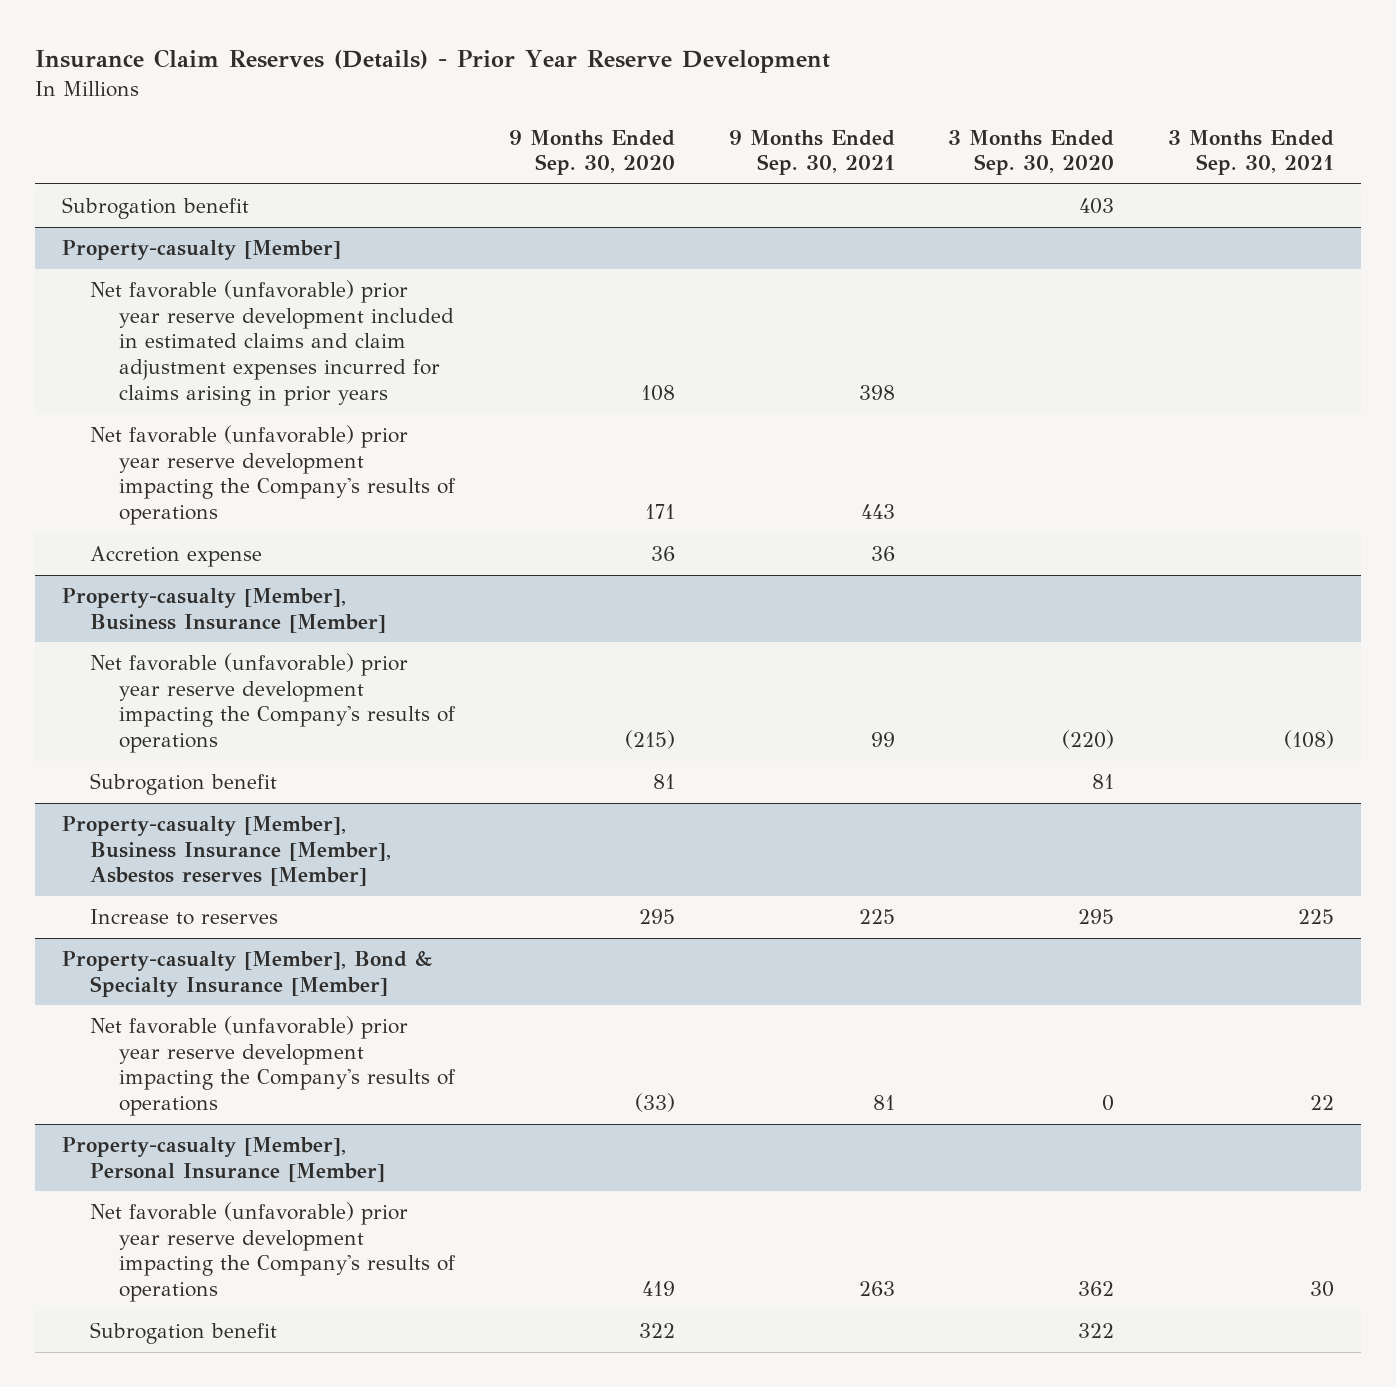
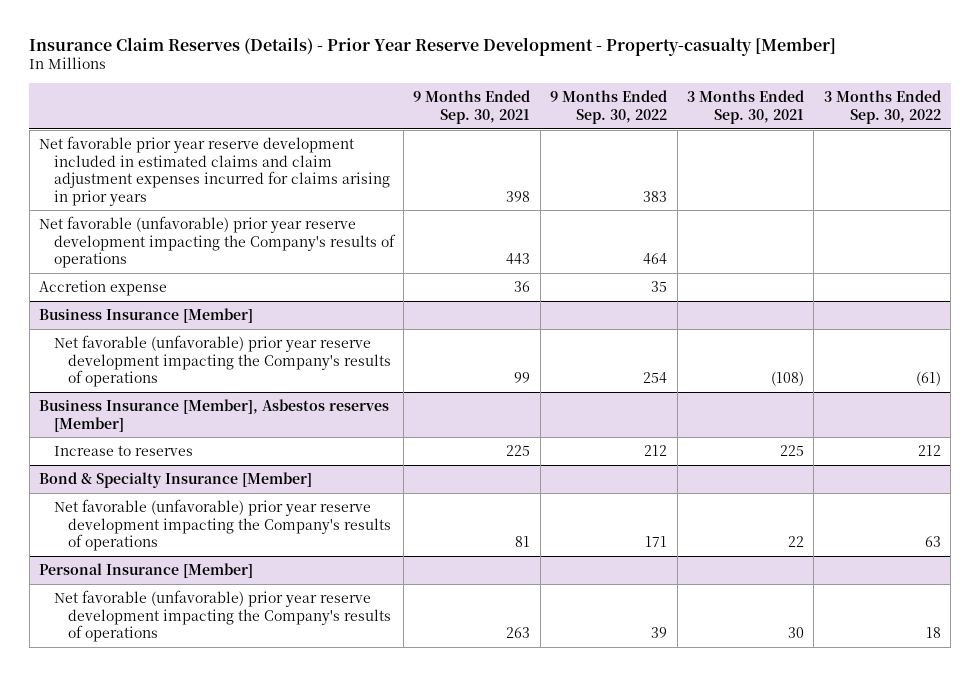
- Insurance Claim Reserves (Details) - Prior Year Reserve Development
+ Insurance Claim Reserves (Details) - Prior Year Reserve Development - Property-casualty [Member]
- | 9 Months Ended Sep. 30, 2020 | 9 Months Ended Sep. 30, 2021 | 3 Months Ended Sep. 30, 2020 | 3 Months Ended Sep. 30, 2021
+ | 9 Months Ended Sep. 30, 2021 | 9 Months Ended Sep. 30, 2022 | 3 Months Ended Sep. 30, 2021 | 3 Months Ended Sep. 30, 2022
- Subrogation benefit | | | 403 |
- Property-casualty [Member]
- Net favorable (unfavorable) prior year reserve development included in estimated claims and claim adjustment expenses incurred for claims arising in prior years | 108 | 398 | |
+ Net favorable prior year reserve development included in estimated claims and claim adjustment expenses incurred for claims arising in prior years | 398 | 383 | |
- Property-casualty [Member], Business Insurance [Member]
+ Business Insurance [Member]
- Subrogation benefit | 81 | | 81 |
- Property-casualty [Member], Business Insurance [Member], Asbestos reserves [Member]
+ Business Insurance [Member], Asbestos reserves [Member]
- Property-casualty [Member], Bond & Specialty Insurance [Member]
+ Bond & Specialty Insurance [Member]
- Property-casualty [Member], Personal Insurance [Member]
+ Personal Insurance [Member]
- Subrogation benefit | 322 | | 322 |

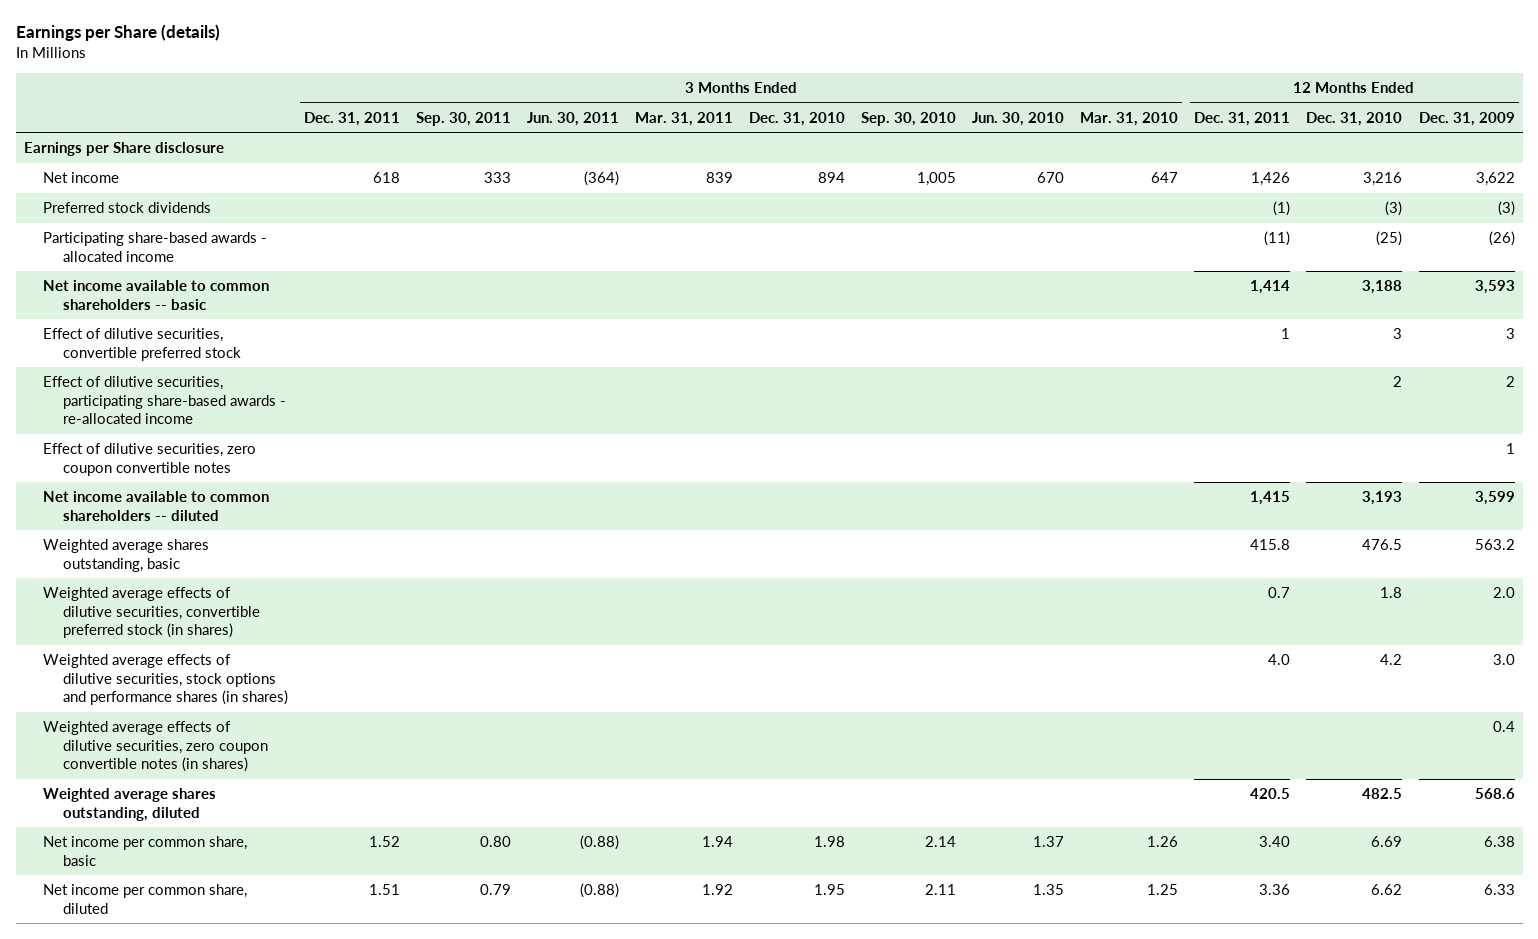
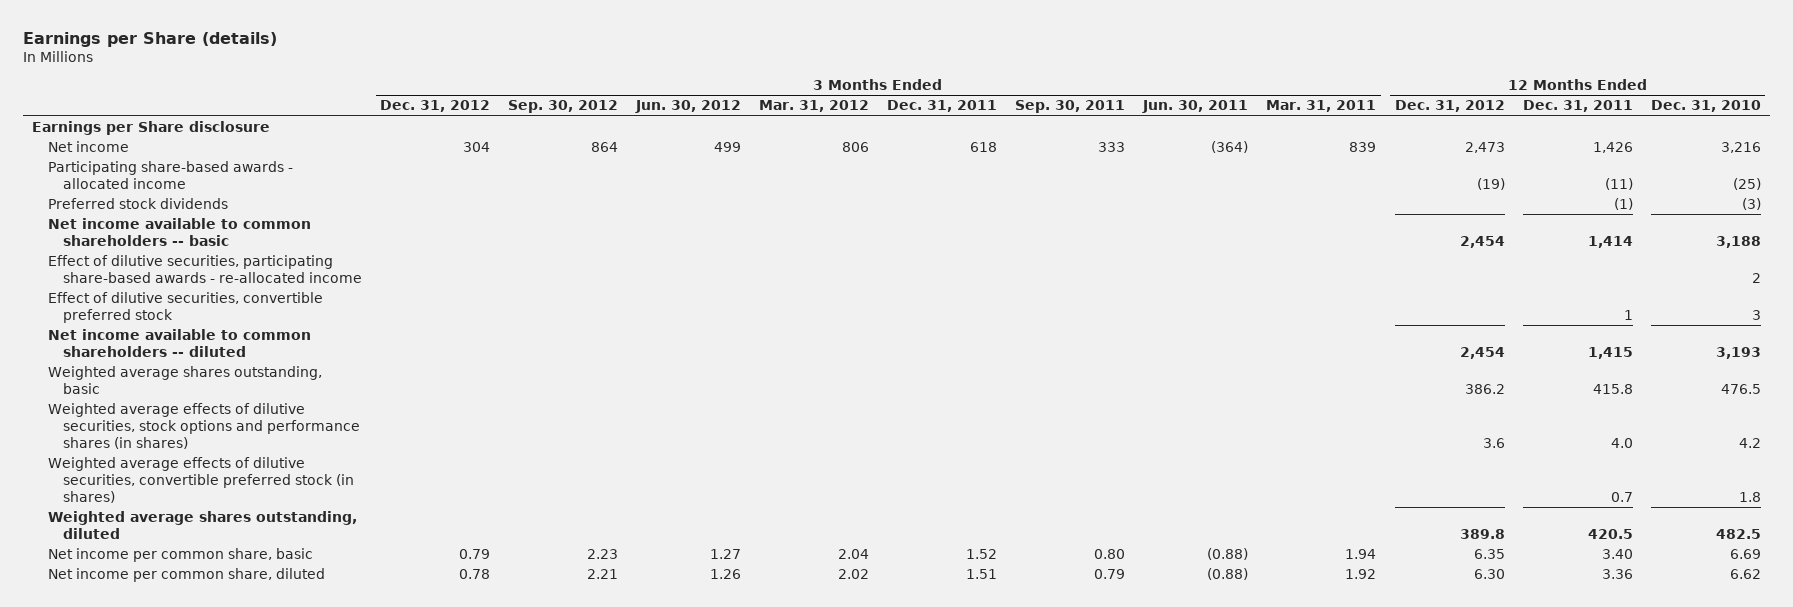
- | 3 Months Ended Dec. 31, 2011 | 3 Months Ended Sep. 30, 2011 | 3 Months Ended Jun. 30, 2011 | 3 Months Ended Mar. 31, 2011 | 3 Months Ended Dec. 31, 2010 | 3 Months Ended Sep. 30, 2010 | 3 Months Ended Jun. 30, 2010 | 3 Months Ended Mar. 31, 2010 | 12 Months Ended Dec. 31, 2011 | 12 Months Ended Dec. 31, 2010 | 12 Months Ended Dec. 31, 2009
+ | 3 Months Ended Dec. 31, 2012 | 3 Months Ended Sep. 30, 2012 | 3 Months Ended Jun. 30, 2012 | 3 Months Ended Mar. 31, 2012 | 3 Months Ended Dec. 31, 2011 | 3 Months Ended Sep. 30, 2011 | 3 Months Ended Jun. 30, 2011 | 3 Months Ended Mar. 31, 2011 | 12 Months Ended Dec. 31, 2012 | 12 Months Ended Dec. 31, 2011 | 12 Months Ended Dec. 31, 2010
moved down: Preferred stock dividends | | | | | | | | | | (1) | (3)
- Effect of dilutive securities, zero coupon convertible notes | | | | | | | | | | | 1
moved down: Effect of dilutive securities, convertible preferred stock | | | | | | | | | | 1 | 3
- Weighted average effects of dilutive securities, zero coupon convertible notes (in shares) | | | | | | | | | | | 0.4
moved down: Weighted average effects of dilutive securities, convertible preferred stock (in shares) | | | | | | | | | | 0.7 | 1.8

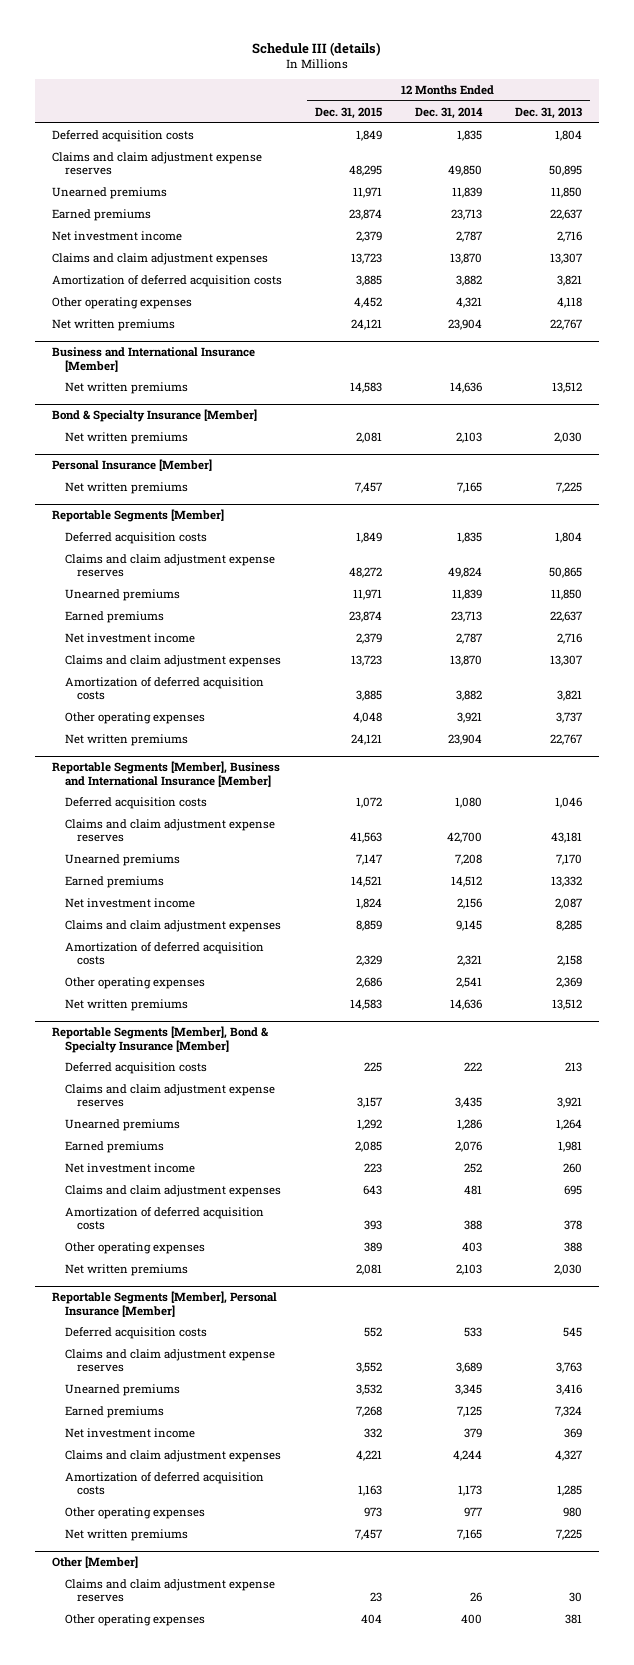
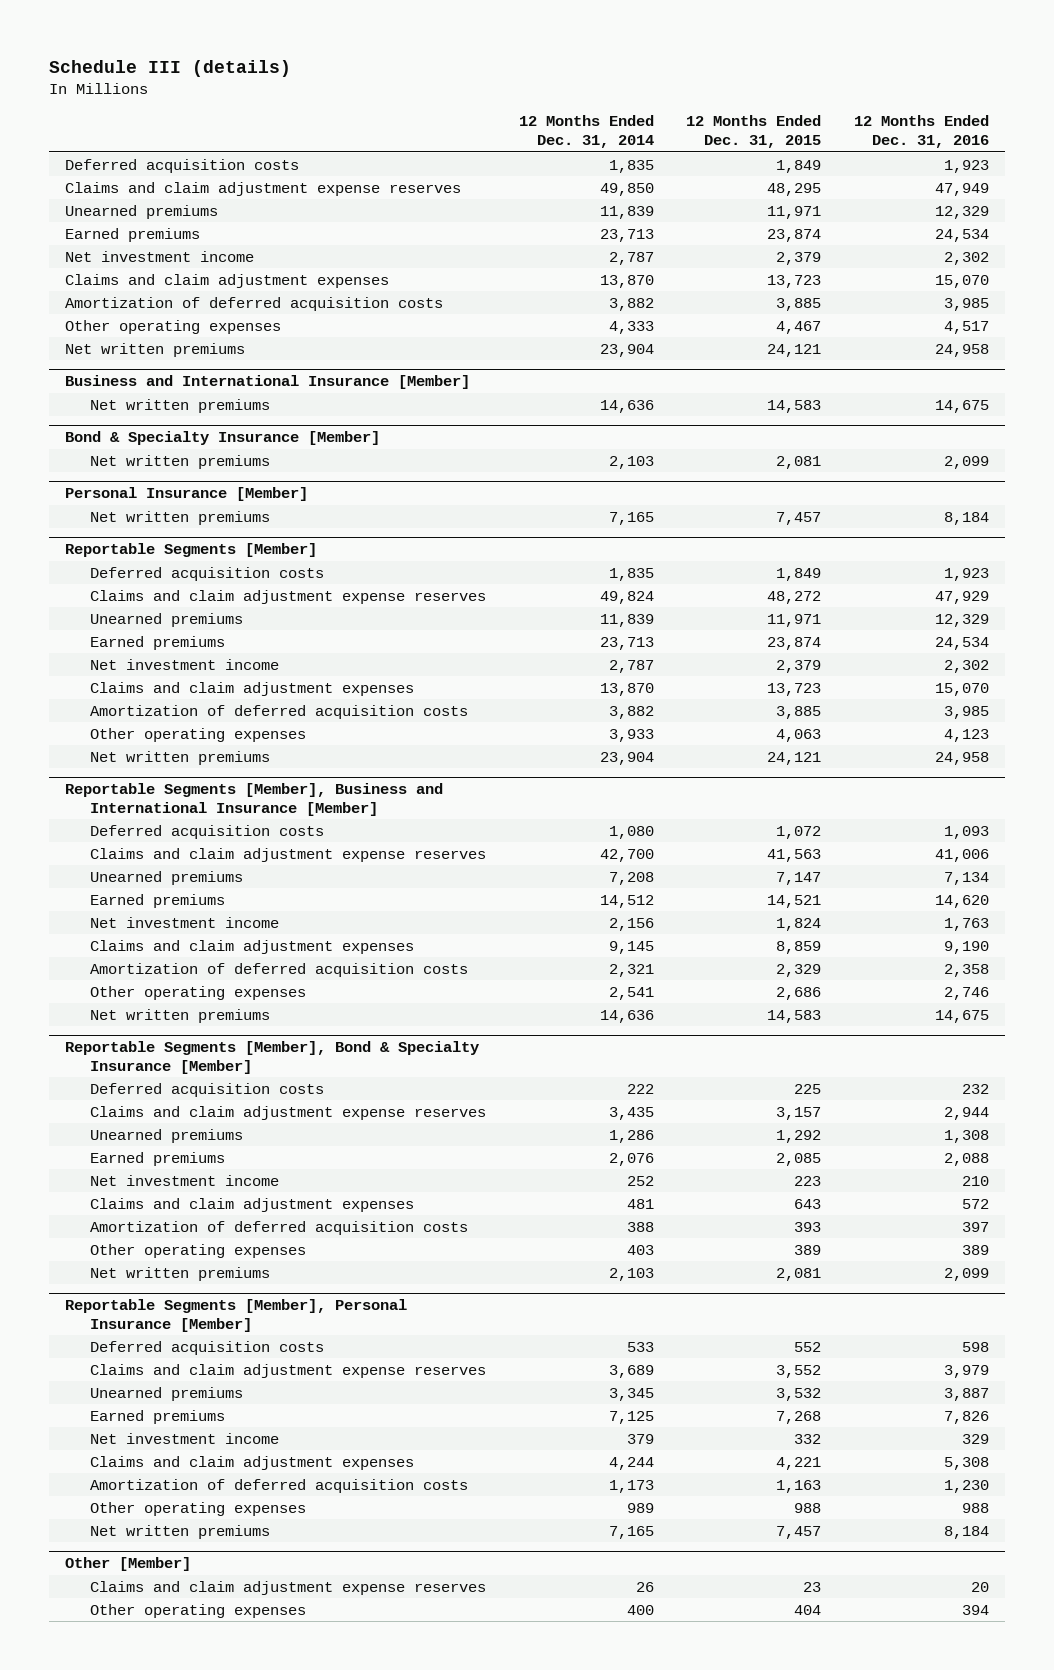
- | 12 Months Ended Dec. 31, 2015 | 12 Months Ended Dec. 31, 2014 | 12 Months Ended Dec. 31, 2013
+ | 12 Months Ended Dec. 31, 2014 | 12 Months Ended Dec. 31, 2015 | 12 Months Ended Dec. 31, 2016
- Other operating expenses | 4,452 | 4,321 | 4,118
+ Other operating expenses | 4,333 | 4,467 | 4,517
@ Reportable Segments [Member]
- Other operating expenses | 4,048 | 3,921 | 3,737
+ Other operating expenses | 3,933 | 4,063 | 4,123
@ Reportable Segments [Member], Personal Insurance [Member]
- Other operating expenses | 973 | 977 | 980
+ Other operating expenses | 989 | 988 | 988

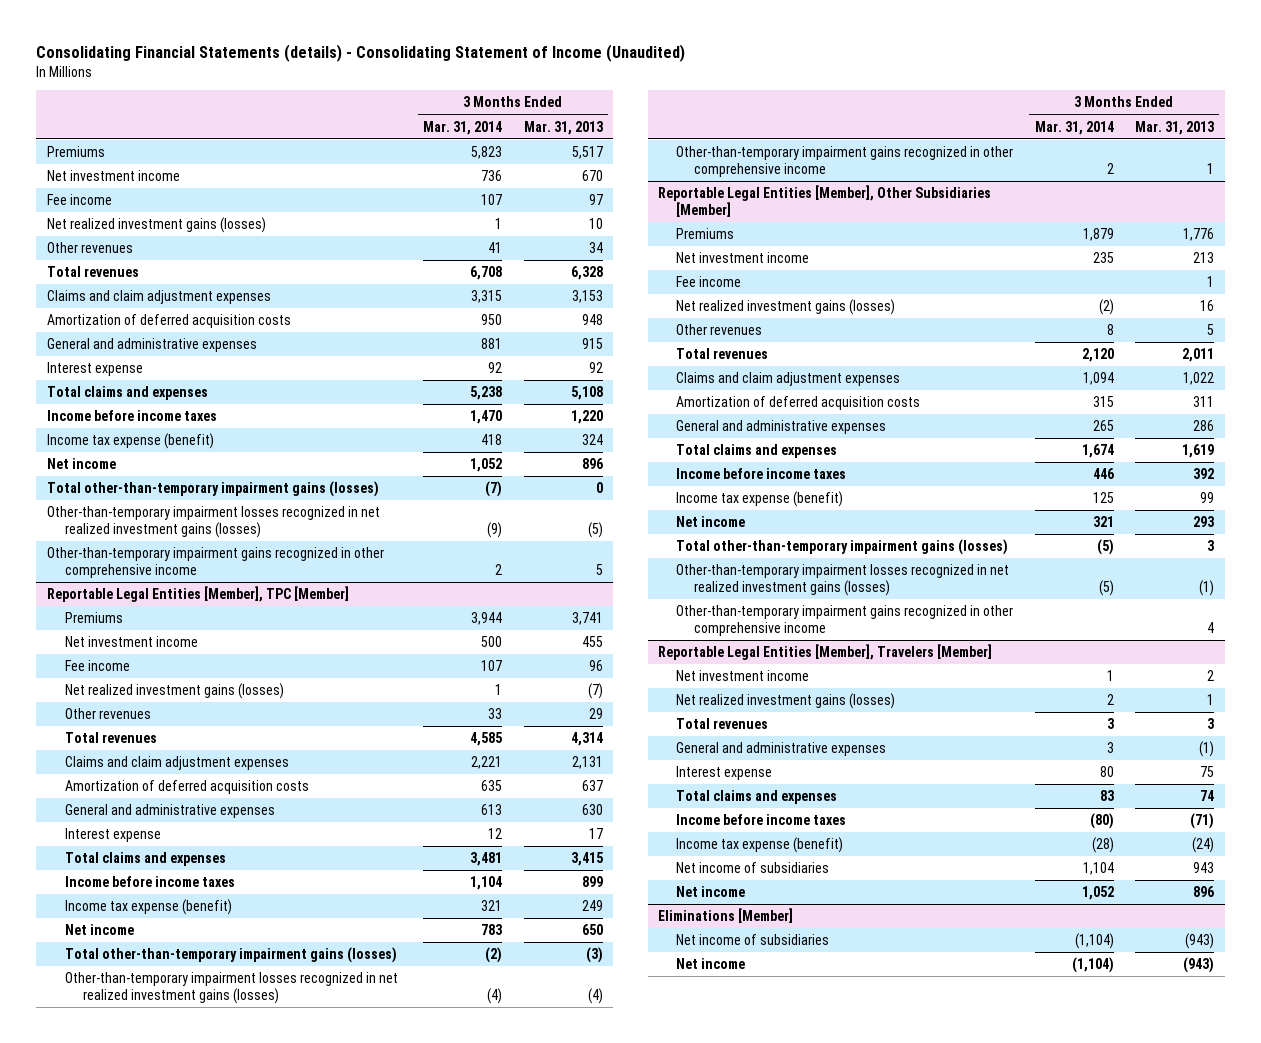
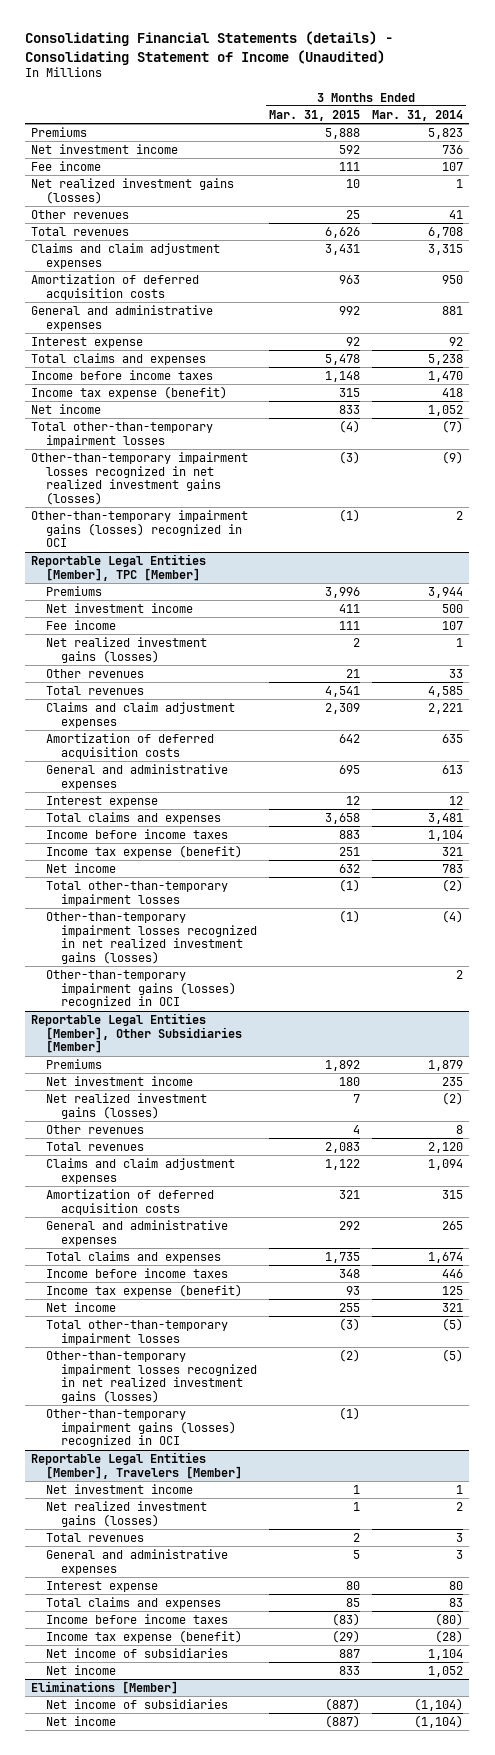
- | 3 Months Ended Mar. 31, 2014 | 3 Months Ended Mar. 31, 2013
+ | 3 Months Ended Mar. 31, 2015 | 3 Months Ended Mar. 31, 2014
- Total other-than-temporary impairment gains (losses) | (7) | 0
+ Total other-than-temporary impairment losses | (4) | (7)
- Other-than-temporary impairment gains recognized in other comprehensive income | 2 | 5
+ Other-than-temporary impairment gains (losses) recognized in OCI | (1) | 2
@ Reportable Legal Entities [Member], TPC [Member]
- Total other-than-temporary impairment gains (losses) | (2) | (3)
+ Total other-than-temporary impairment losses | (1) | (2)
- Other-than-temporary impairment gains recognized in other comprehensive income | 2 | 1
+ Other-than-temporary impairment gains (losses) recognized in OCI | | 2
@ Reportable Legal Entities [Member], Other Subsidiaries [Member]
- Fee income | | 1
- Total other-than-temporary impairment gains (losses) | (5) | 3
+ Total other-than-temporary impairment losses | (3) | (5)
- Other-than-temporary impairment gains recognized in other comprehensive income | | 4
+ Other-than-temporary impairment gains (losses) recognized in OCI | (1) |

